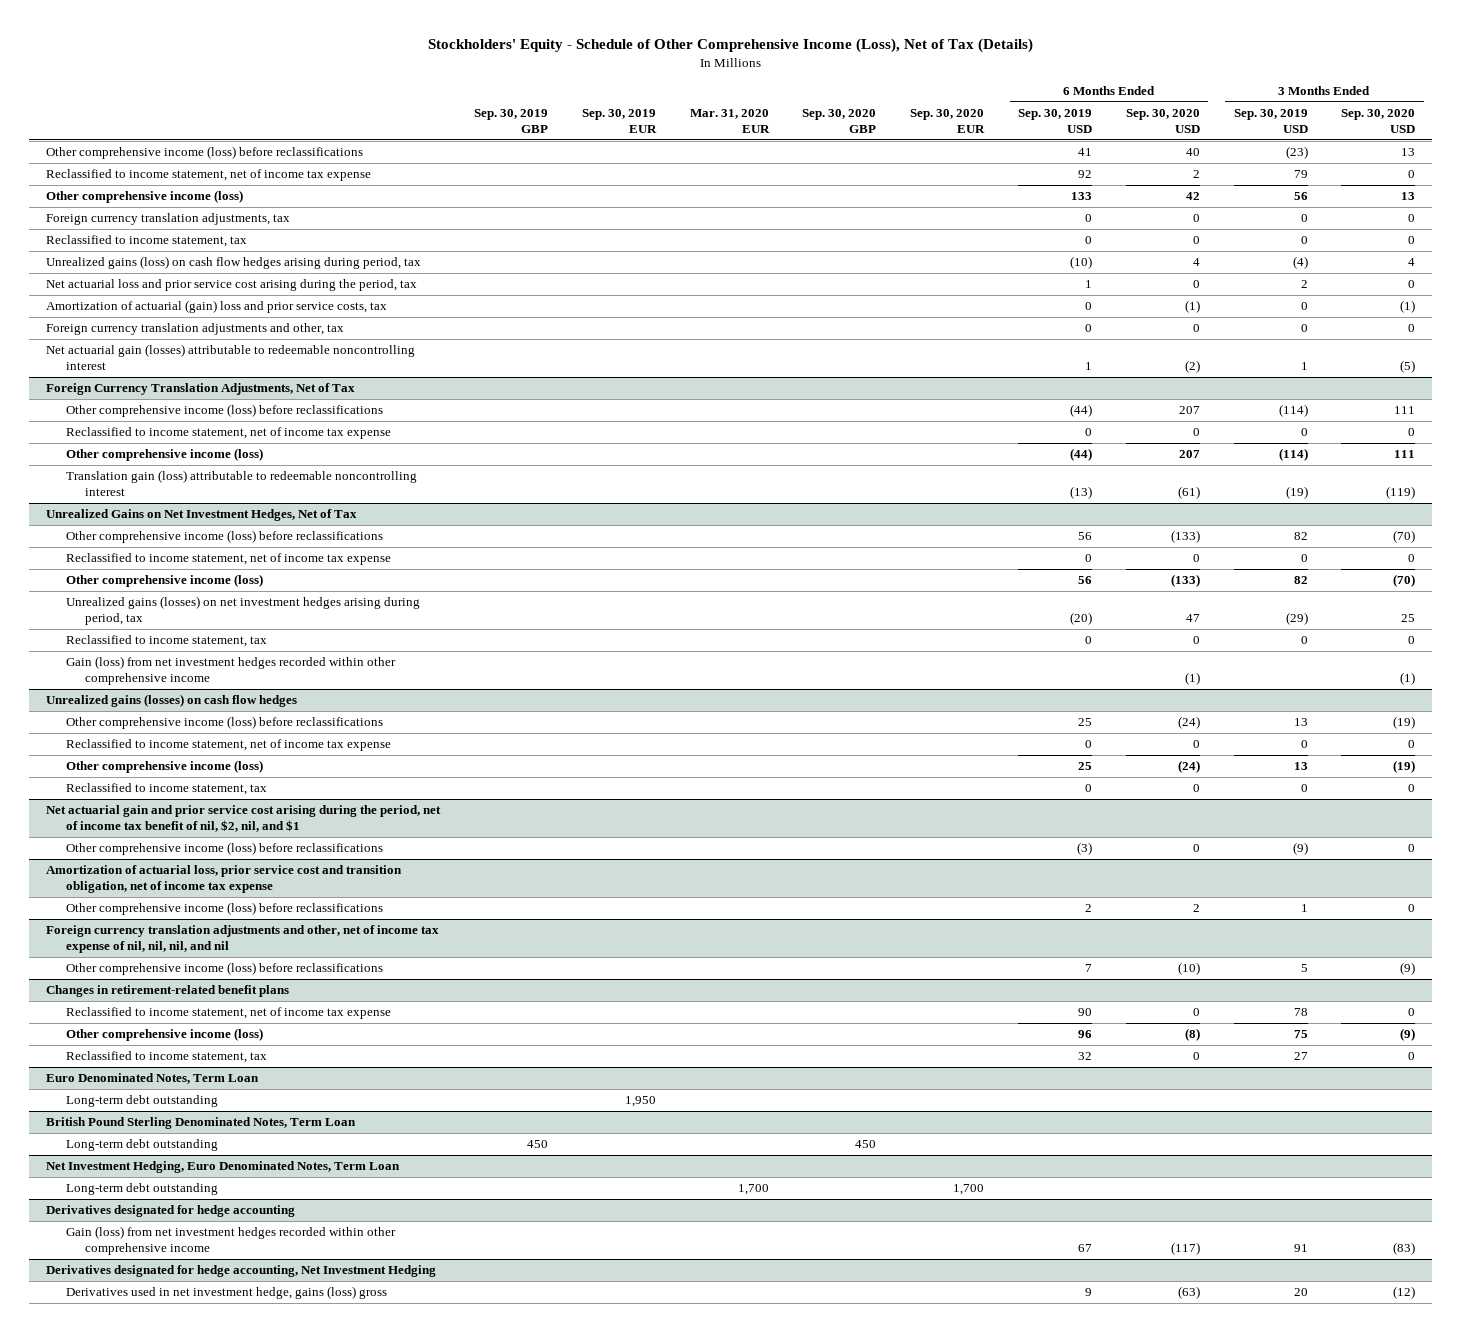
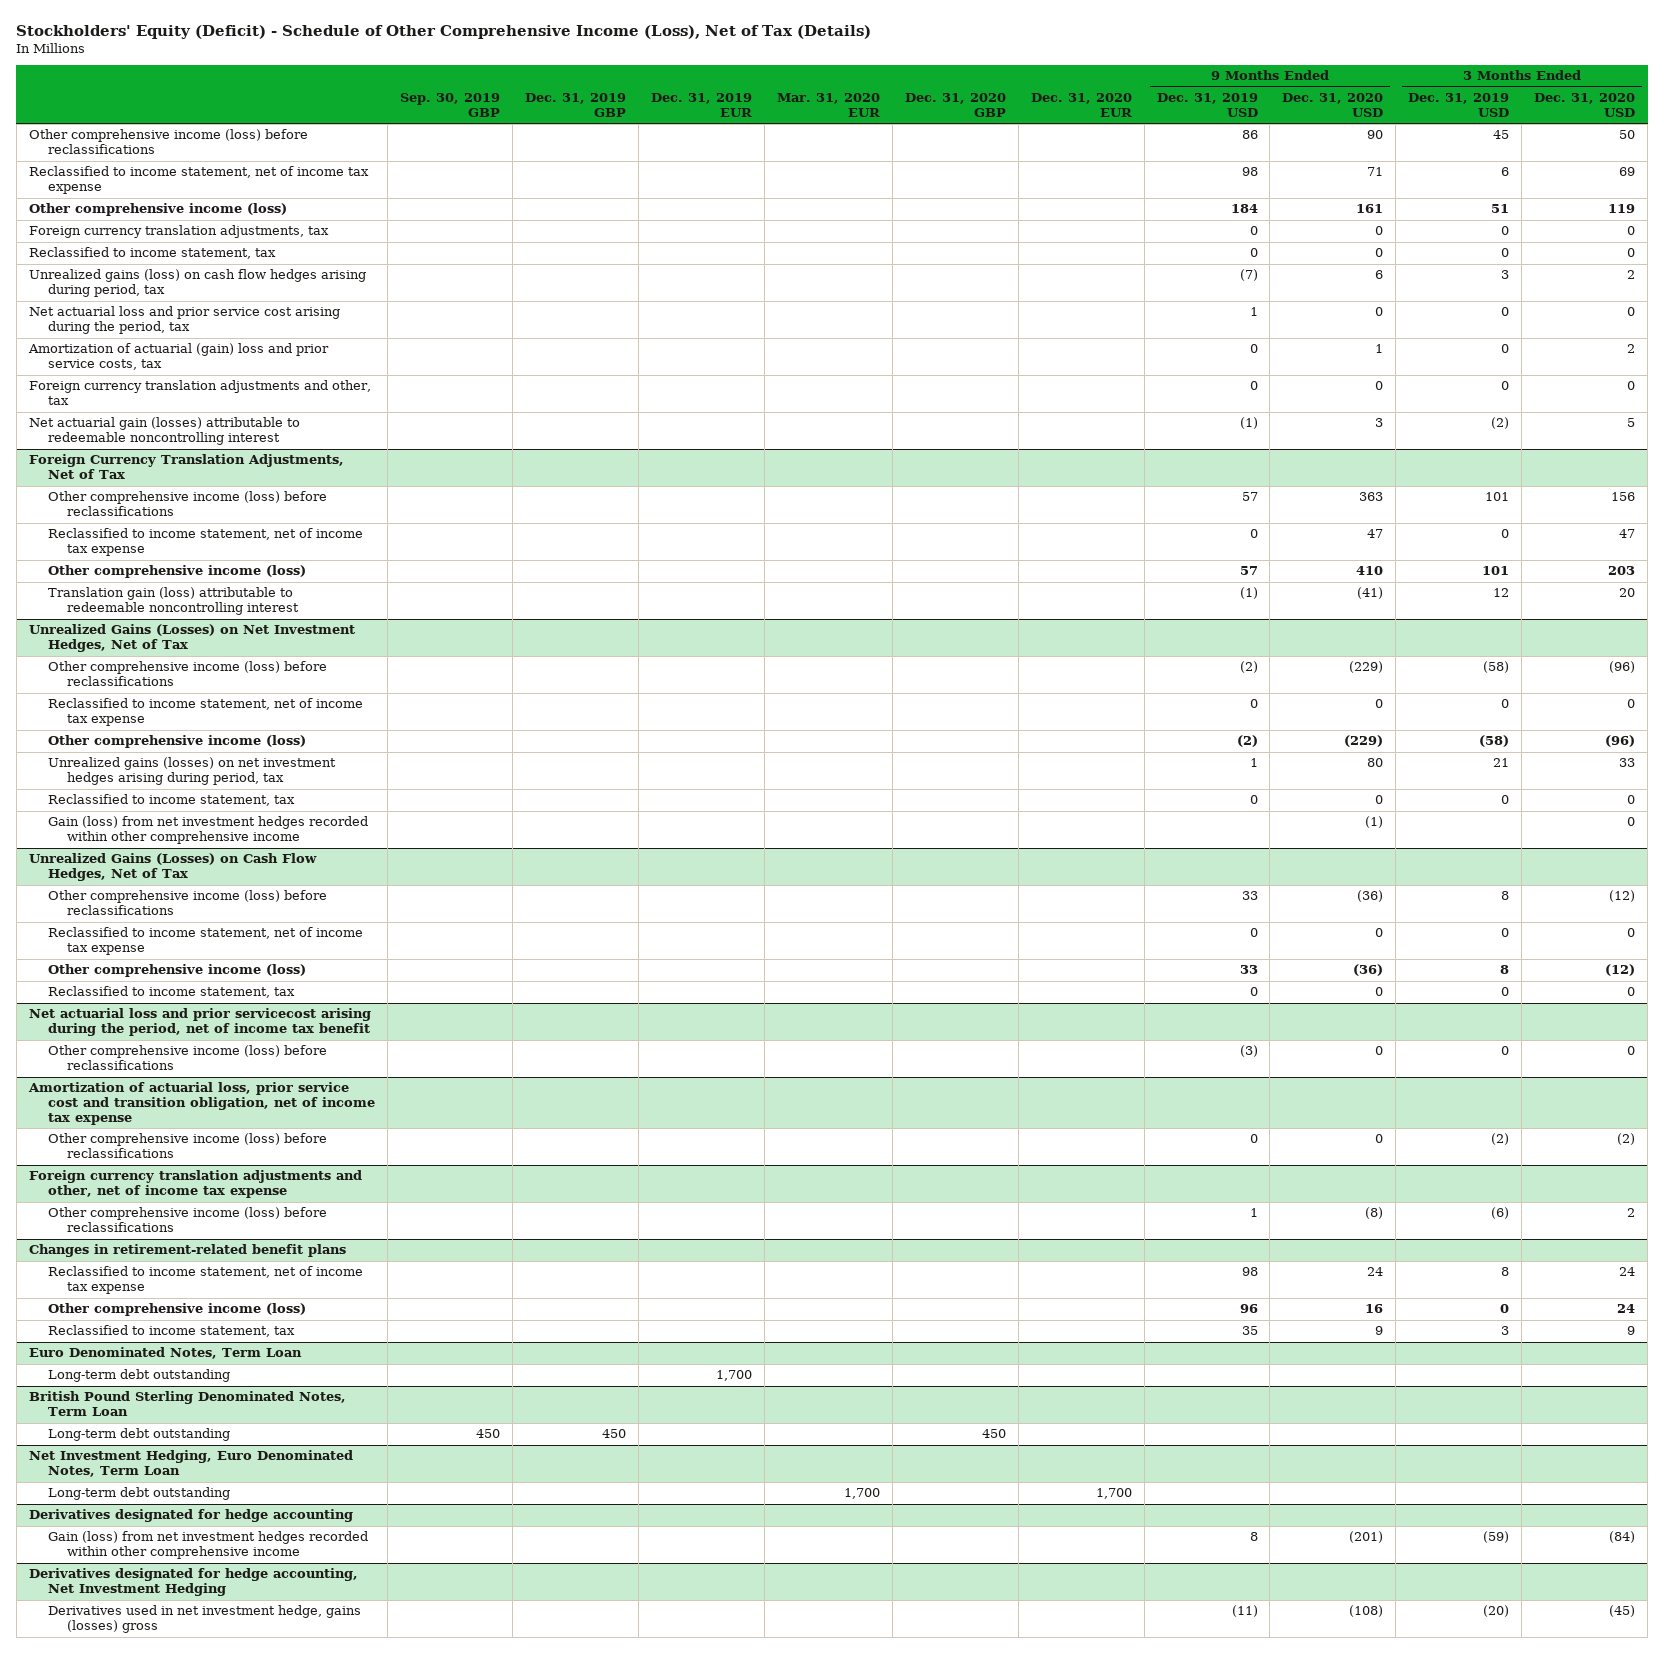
- Stockholders' Equity - Schedule of Other Comprehensive Income (Loss), Net of Tax (Details)
+ Stockholders' Equity (Deficit) - Schedule of Other Comprehensive Income (Loss), Net of Tax (Details)
- | Sep. 30, 2019 GBP | Sep. 30, 2019 EUR | Mar. 31, 2020 EUR | Sep. 30, 2020 GBP | Sep. 30, 2020 EUR | 6 Months Ended Sep. 30, 2019 USD | 6 Months Ended Sep. 30, 2020 USD | 3 Months Ended Sep. 30, 2019 USD | 3 Months Ended Sep. 30, 2020 USD
+ | Sep. 30, 2019 GBP | Dec. 31, 2019 GBP | Dec. 31, 2019 EUR | Mar. 31, 2020 EUR | Dec. 31, 2020 GBP | Dec. 31, 2020 EUR | 9 Months Ended Dec. 31, 2019 USD | 9 Months Ended Dec. 31, 2020 USD | 3 Months Ended Dec. 31, 2019 USD | 3 Months Ended Dec. 31, 2020 USD
- Unrealized Gains on Net Investment Hedges, Net of Tax
+ Unrealized Gains (Losses) on Net Investment Hedges, Net of Tax
- Unrealized gains (losses) on cash flow hedges
+ Unrealized Gains (Losses) on Cash Flow Hedges, Net of Tax
- Net actuarial gain and prior service cost arising during the period, net of income tax benefit of nil, $2, nil, and $1
+ Net actuarial loss and prior servicecost arising during the period, net of income tax benefit
- Foreign currency translation adjustments and other, net of income tax expense of nil, nil, nil, and nil
+ Foreign currency translation adjustments and other, net of income tax expense
@ Derivatives designated for hedge accounting, Net Investment Hedging
- Derivatives used in net investment hedge, gains (loss) gross | | | | | | 9 | (63) | 20 | (12)
+ Derivatives used in net investment hedge, gains (losses) gross | | | | | | | (11) | (108) | (20) | (45)

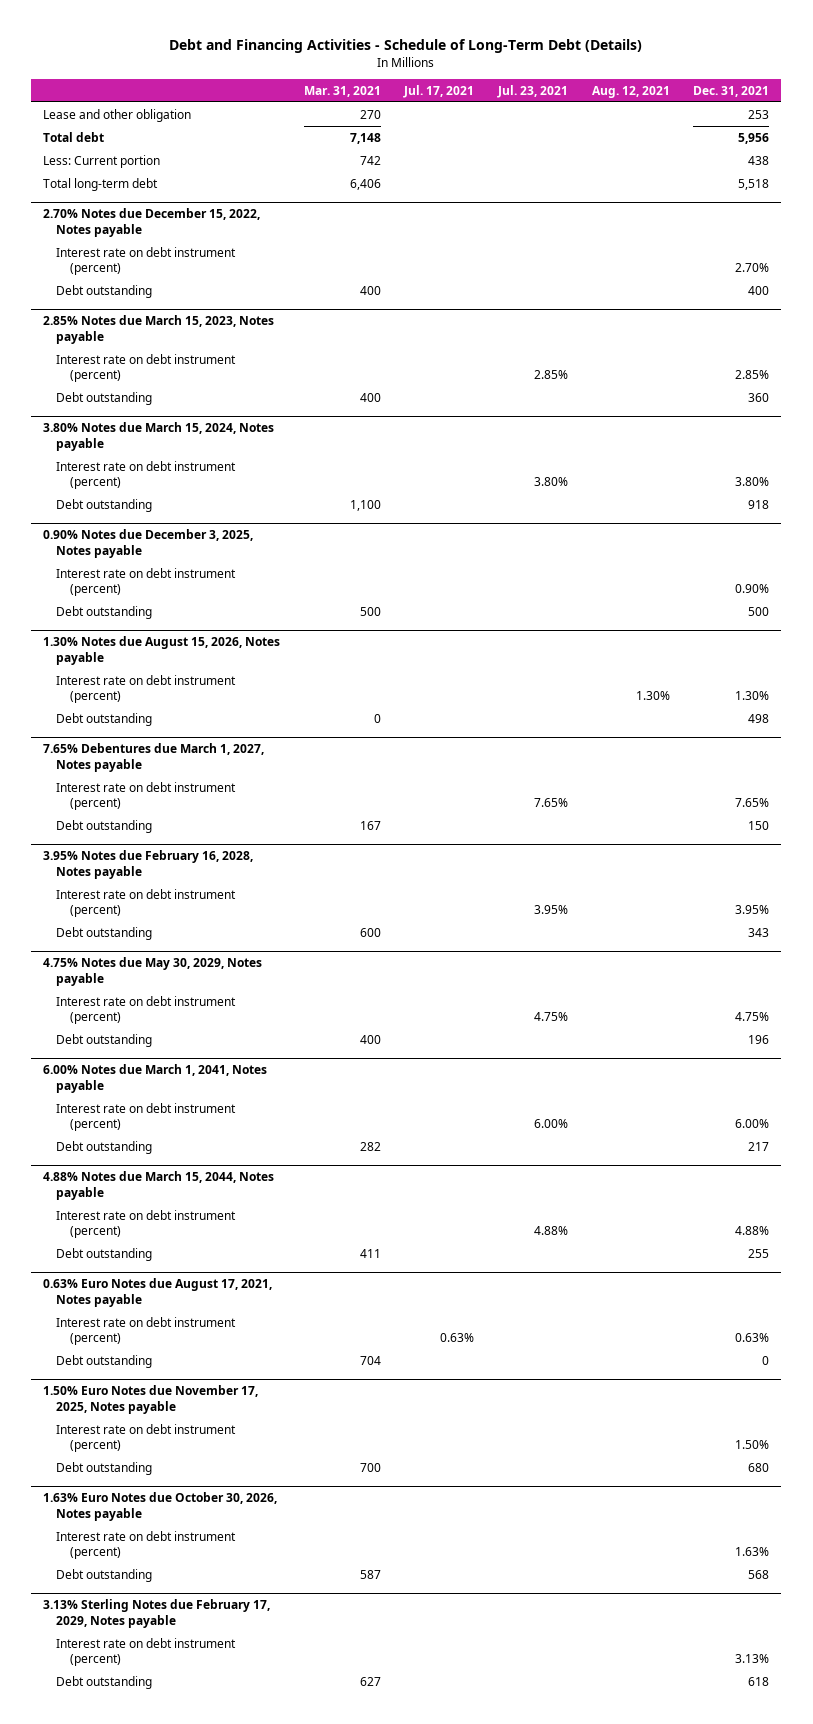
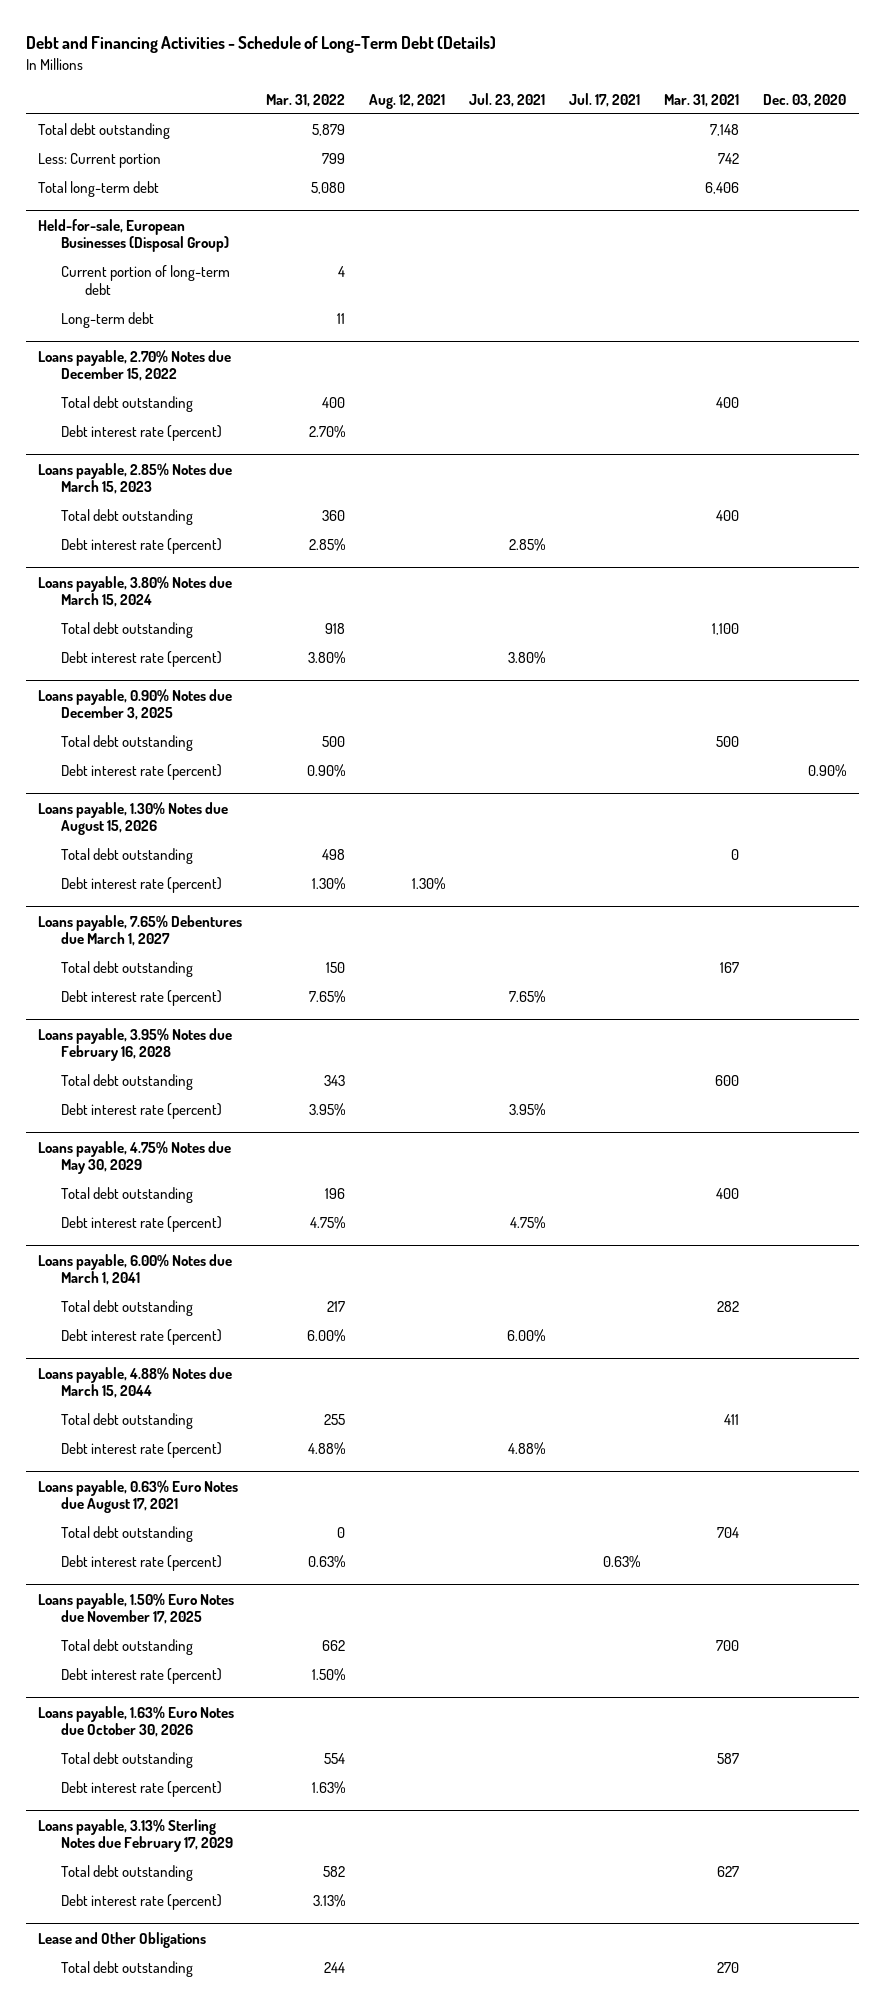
- | Mar. 31, 2021 | Jul. 17, 2021 | Jul. 23, 2021 | Aug. 12, 2021 | Dec. 31, 2021
+ | Mar. 31, 2022 | Aug. 12, 2021 | Jul. 23, 2021 | Jul. 17, 2021 | Mar. 31, 2021 | Dec. 03, 2020
- Lease and other obligation | 270 | | | | 253
- Total debt | 7,148 | | | | 5,956
+ Total debt outstanding | 5,879 | | | | 7,148 |
- 2.70% Notes due December 15, 2022, Notes payable
- Interest rate on debt instrument (percent) | | | | | 2.70%
- Debt outstanding | 400 | | | | 400
- 2.85% Notes due March 15, 2023, Notes payable
- Interest rate on debt instrument (percent) | | | 2.85% | | 2.85%
- Debt outstanding | 400 | | | | 360
- 3.80% Notes due March 15, 2024, Notes payable
- Interest rate on debt instrument (percent) | | | 3.80% | | 3.80%
- Debt outstanding | 1,100 | | | | 918
- 0.90% Notes due December 3, 2025, Notes payable
- Interest rate on debt instrument (percent) | | | | | 0.90%
- Debt outstanding | 500 | | | | 500
- 1.30% Notes due August 15, 2026, Notes payable
- Interest rate on debt instrument (percent) | | | | 1.30% | 1.30%
- Debt outstanding | 0 | | | | 498
- 7.65% Debentures due March 1, 2027, Notes payable
- Interest rate on debt instrument (percent) | | | 7.65% | | 7.65%
- Debt outstanding | 167 | | | | 150
- 3.95% Notes due February 16, 2028, Notes payable
- Interest rate on debt instrument (percent) | | | 3.95% | | 3.95%
- Debt outstanding | 600 | | | | 343
- 4.75% Notes due May 30, 2029, Notes payable
- Interest rate on debt instrument (percent) | | | 4.75% | | 4.75%
- Debt outstanding | 400 | | | | 196
- 6.00% Notes due March 1, 2041, Notes payable
- Interest rate on debt instrument (percent) | | | 6.00% | | 6.00%
- Debt outstanding | 282 | | | | 217
- 4.88% Notes due March 15, 2044, Notes payable
- Interest rate on debt instrument (percent) | | | 4.88% | | 4.88%
- Debt outstanding | 411 | | | | 255
- 0.63% Euro Notes due August 17, 2021, Notes payable
- Interest rate on debt instrument (percent) | | 0.63% | | | 0.63%
- Debt outstanding | 704 | | | | 0
- 1.50% Euro Notes due November 17, 2025, Notes payable
- Interest rate on debt instrument (percent) | | | | | 1.50%
- Debt outstanding | 700 | | | | 680
- 1.63% Euro Notes due October 30, 2026, Notes payable
- Interest rate on debt instrument (percent) | | | | | 1.63%
- Debt outstanding | 587 | | | | 568
- 3.13% Sterling Notes due February 17, 2029, Notes payable
- Interest rate on debt instrument (percent) | | | | | 3.13%
- Debt outstanding | 627 | | | | 618
+ Held-for-sale, European Businesses (Disposal Group)
+ Current portion of long-term debt | 4 | | | | |
+ Long-term debt | 11 | | | | |
+ Loans payable, 2.70% Notes due December 15, 2022
+ Total debt outstanding | 400 | | | | 400 |
+ Debt interest rate (percent) | 2.70% | | | | |
+ Loans payable, 2.85% Notes due March 15, 2023
+ Total debt outstanding | 360 | | | | 400 |
+ Debt interest rate (percent) | 2.85% | | 2.85% | | |
+ Loans payable, 3.80% Notes due March 15, 2024
+ Total debt outstanding | 918 | | | | 1,100 |
+ Debt interest rate (percent) | 3.80% | | 3.80% | | |
+ Loans payable, 0.90% Notes due December 3, 2025
+ Total debt outstanding | 500 | | | | 500 |
+ Debt interest rate (percent) | 0.90% | | | | | 0.90%
+ Loans payable, 1.30% Notes due August 15, 2026
+ Total debt outstanding | 498 | | | | 0 |
+ Debt interest rate (percent) | 1.30% | 1.30% | | | |
+ Loans payable, 7.65% Debentures due March 1, 2027
+ Total debt outstanding | 150 | | | | 167 |
+ Debt interest rate (percent) | 7.65% | | 7.65% | | |
+ Loans payable, 3.95% Notes due February 16, 2028
+ Total debt outstanding | 343 | | | | 600 |
+ Debt interest rate (percent) | 3.95% | | 3.95% | | |
+ Loans payable, 4.75% Notes due May 30, 2029
+ Total debt outstanding | 196 | | | | 400 |
+ Debt interest rate (percent) | 4.75% | | 4.75% | | |
+ Loans payable, 6.00% Notes due March 1, 2041
+ Total debt outstanding | 217 | | | | 282 |
+ Debt interest rate (percent) | 6.00% | | 6.00% | | |
+ Loans payable, 4.88% Notes due March 15, 2044
+ Total debt outstanding | 255 | | | | 411 |
+ Debt interest rate (percent) | 4.88% | | 4.88% | | |
+ Loans payable, 0.63% Euro Notes due August 17, 2021
+ Total debt outstanding | 0 | | | | 704 |
+ Debt interest rate (percent) | 0.63% | | | 0.63% | |
+ Loans payable, 1.50% Euro Notes due November 17, 2025
+ Total debt outstanding | 662 | | | | 700 |
+ Debt interest rate (percent) | 1.50% | | | | |
+ Loans payable, 1.63% Euro Notes due October 30, 2026
+ Total debt outstanding | 554 | | | | 587 |
+ Debt interest rate (percent) | 1.63% | | | | |
+ Loans payable, 3.13% Sterling Notes due February 17, 2029
+ Total debt outstanding | 582 | | | | 627 |
+ Debt interest rate (percent) | 3.13% | | | | |
+ Lease and Other Obligations
+ Total debt outstanding | 244 | | | | 270 |

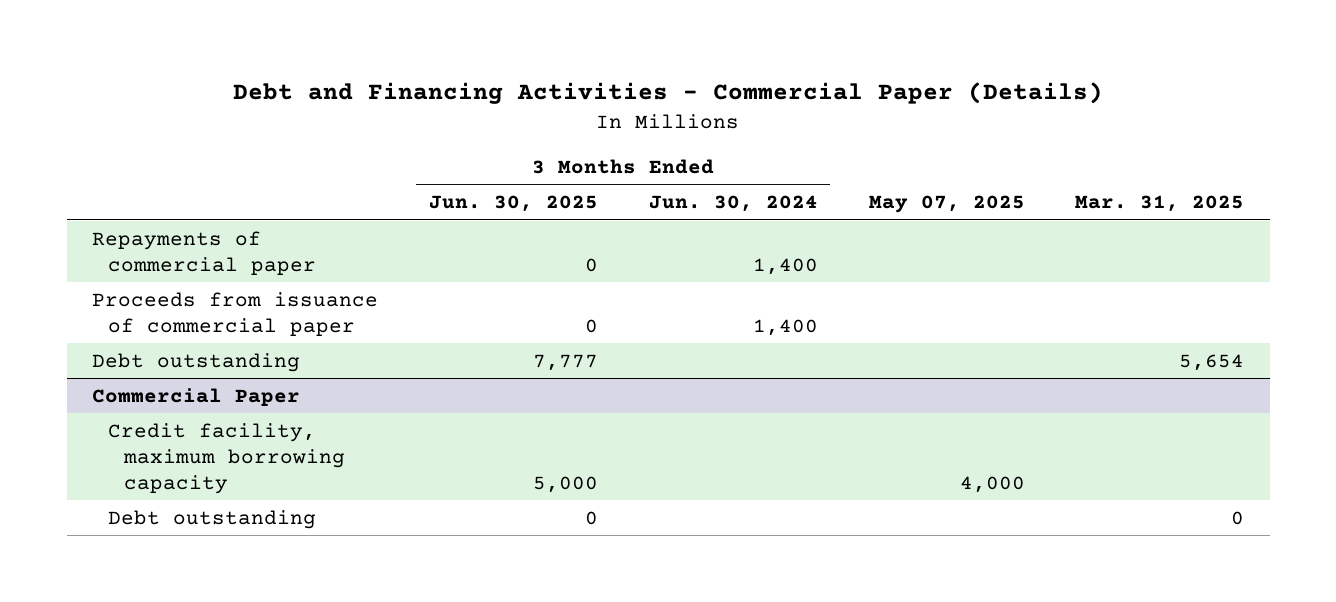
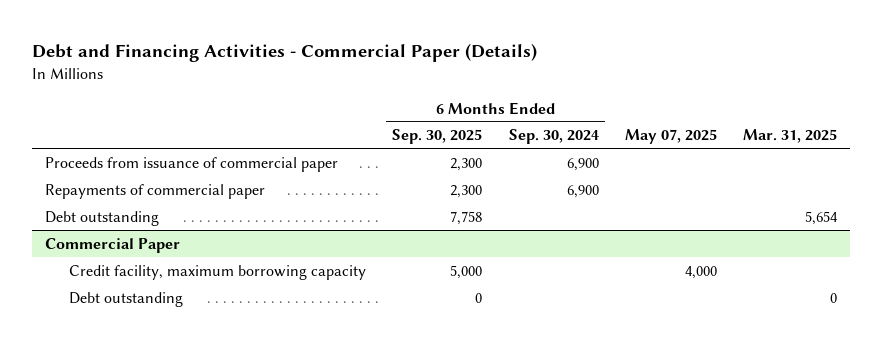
- | 3 Months Ended Jun. 30, 2025 | 3 Months Ended Jun. 30, 2024 | May 07, 2025 | Mar. 31, 2025
+ | 6 Months Ended Sep. 30, 2025 | 6 Months Ended Sep. 30, 2024 | May 07, 2025 | Mar. 31, 2025
moved down: Repayments of commercial paper | 2,300 | 6,900 | |

